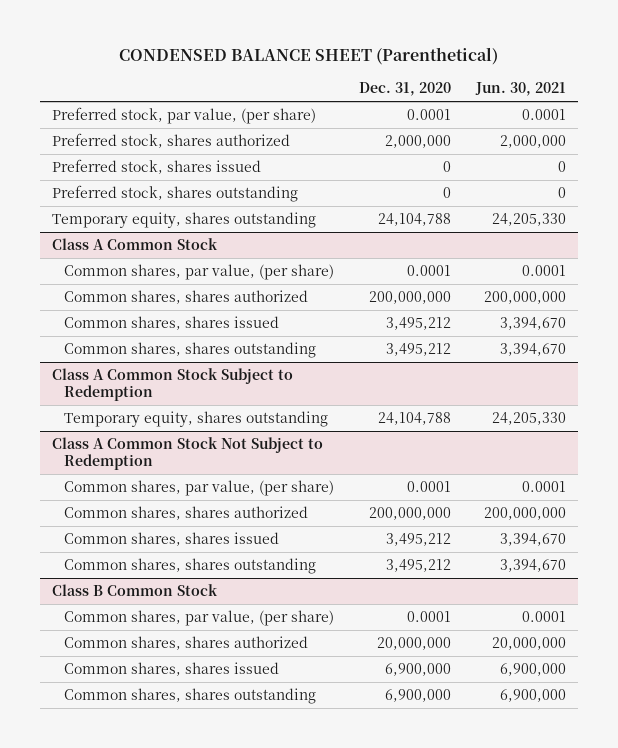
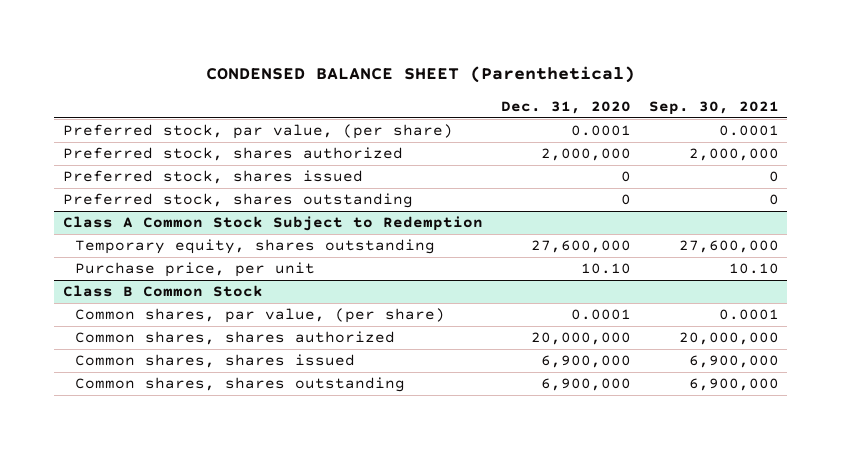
- | Dec. 31, 2020 | Jun. 30, 2021
+ | Dec. 31, 2020 | Sep. 30, 2021
- Temporary equity, shares outstanding | 24,104,788 | 24,205,330
- Class A Common Stock
- Common shares, par value, (per share) | 0.0001 | 0.0001
- Common shares, shares authorized | 200,000,000 | 200,000,000
- Common shares, shares issued | 3,495,212 | 3,394,670
- Common shares, shares outstanding | 3,495,212 | 3,394,670
@ Class A Common Stock Subject to Redemption
- Temporary equity, shares outstanding | 24,104,788 | 24,205,330
- Class A Common Stock Not Subject to Redemption
- Common shares, par value, (per share) | 0.0001 | 0.0001
- Common shares, shares authorized | 200,000,000 | 200,000,000
- Common shares, shares issued | 3,495,212 | 3,394,670
- Common shares, shares outstanding | 3,495,212 | 3,394,670
@ Class A Common Stock Subject to Redemption
+ Temporary equity, shares outstanding | 27,600,000 | 27,600,000
+ Purchase price, per unit | 10.10 | 10.10

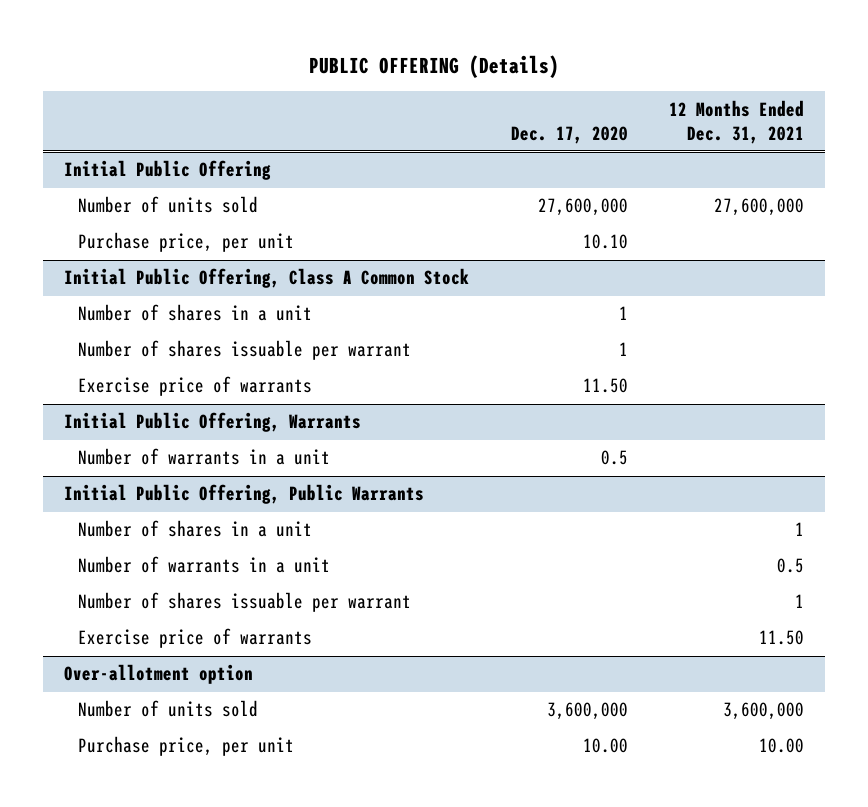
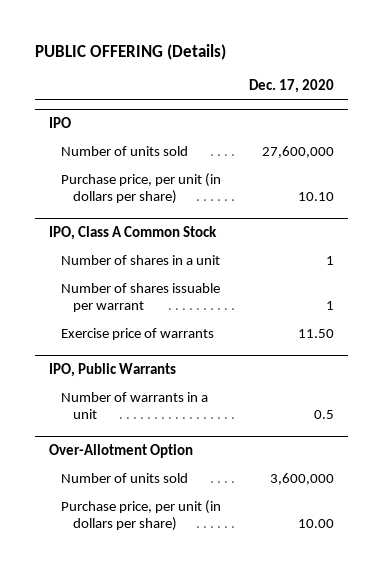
- | Dec. 17, 2020 | 12 Months Ended Dec. 31, 2021
+ | Dec. 17, 2020
- Initial Public Offering
+ IPO
- Purchase price, per unit | 10.10 |
- Initial Public Offering, Class A Common Stock
+ Purchase price, per unit (in dollars per share) | 10.10
+ IPO, Class A Common Stock
- Initial Public Offering, Warrants
+ IPO, Public Warrants
- Initial Public Offering, Public Warrants
- Number of shares in a unit | | 1
- Number of warrants in a unit | | 0.5
- Number of shares issuable per warrant | | 1
- Exercise price of warrants | | 11.50
- Over-allotment option
+ Over-Allotment Option
- Purchase price, per unit | 10.00 | 10.00
+ Purchase price, per unit (in dollars per share) | 10.00

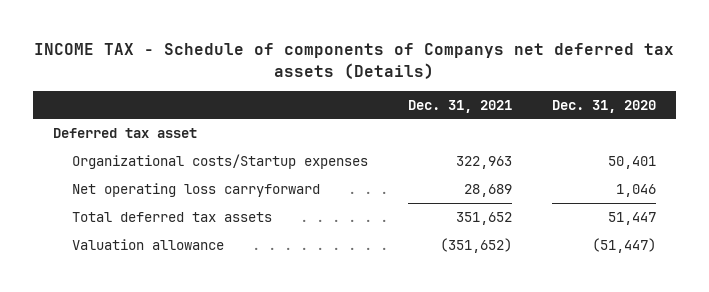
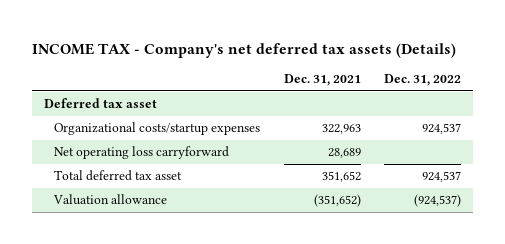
- INCOME TAX - Schedule of components of Companys net deferred tax assets (Details)
+ INCOME TAX - Company's net deferred tax assets (Details)
- | Dec. 31, 2021 | Dec. 31, 2020
+ | Dec. 31, 2021 | Dec. 31, 2022
- Organizational costs/Startup expenses | 322,963 | 50,401
+ Organizational costs/startup expenses | 322,963 | 924,537
- Total deferred tax assets | 351,652 | 51,447
+ Total deferred tax asset | 351,652 | 924,537

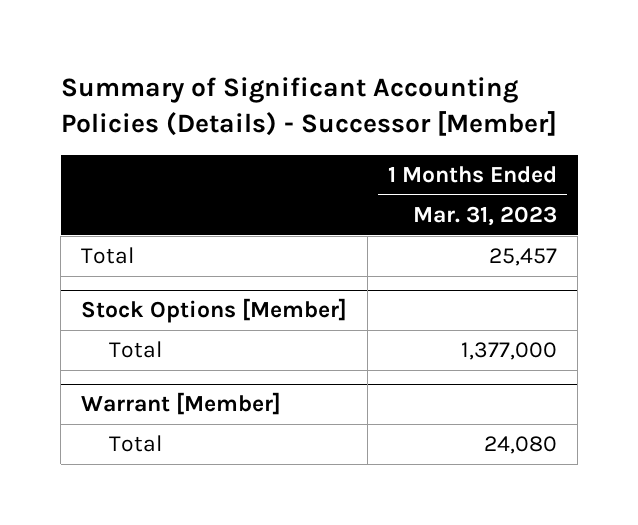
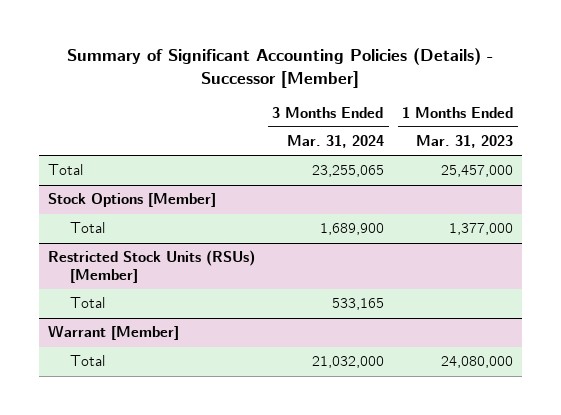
- | 1 Months Ended Mar. 31, 2023
+ | 3 Months Ended Mar. 31, 2024 | 1 Months Ended Mar. 31, 2023
- Total | 25,457
+ Total | 23,255,065 | 25,457,000
+ Restricted Stock Units (RSUs) [Member]
+ Total | 533,165 |
@ Warrant [Member]
- Total | 24,080
+ Total | 21,032,000 | 24,080,000

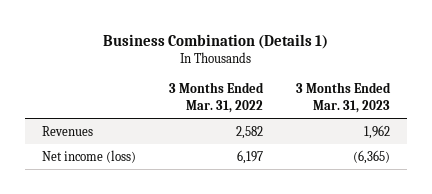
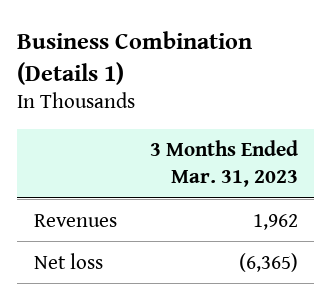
- | 3 Months Ended Mar. 31, 2022 | 3 Months Ended Mar. 31, 2023
+ | 3 Months Ended Mar. 31, 2023
- Net income (loss) | 6,197 | (6,365)
+ Net loss | (6,365)

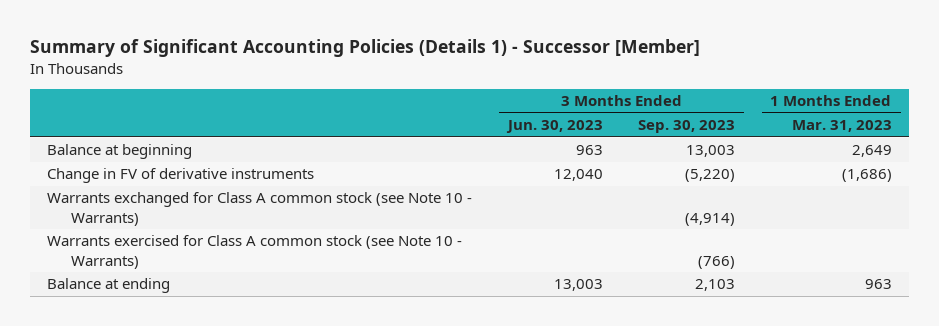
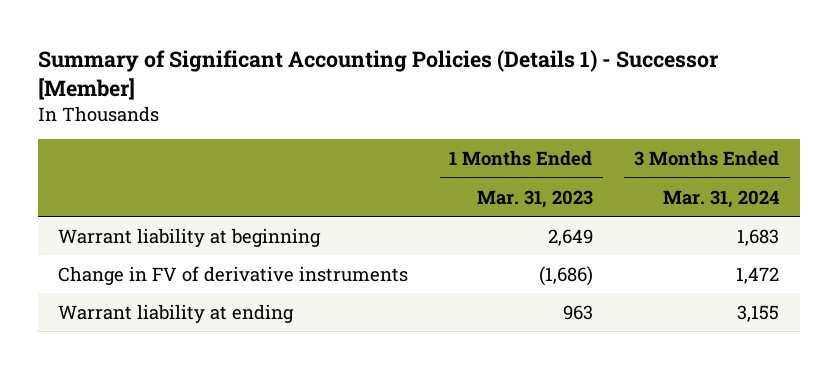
- | 3 Months Ended Jun. 30, 2023 | 3 Months Ended Sep. 30, 2023 | 1 Months Ended Mar. 31, 2023
+ | 1 Months Ended Mar. 31, 2023 | 3 Months Ended Mar. 31, 2024
- Balance at beginning | 963 | 13,003 | 2,649
+ Warrant liability at beginning | 2,649 | 1,683
- Warrants exchanged for Class A common stock (see Note 10 - Warrants) | | (4,914) |
- Warrants exercised for Class A common stock (see Note 10 - Warrants) | | (766) |
- Balance at ending | 13,003 | 2,103 | 963
+ Warrant liability at ending | 963 | 3,155

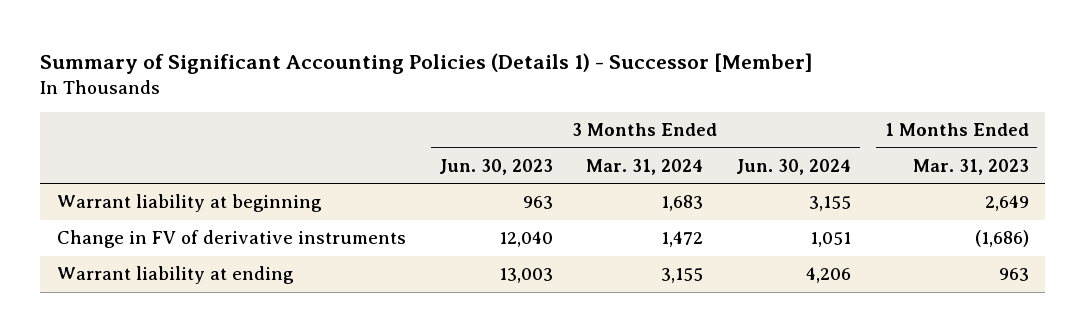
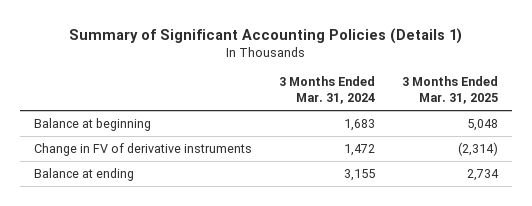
- Summary of Significant Accounting Policies (Details 1) - Successor [Member]
+ Summary of Significant Accounting Policies (Details 1)
- | 3 Months Ended Jun. 30, 2023 | 3 Months Ended Mar. 31, 2024 | 3 Months Ended Jun. 30, 2024 | 1 Months Ended Mar. 31, 2023
+ | 3 Months Ended Mar. 31, 2024 | 3 Months Ended Mar. 31, 2025
- Warrant liability at beginning | 963 | 1,683 | 3,155 | 2,649
+ Balance at beginning | 1,683 | 5,048
- Warrant liability at ending | 13,003 | 3,155 | 4,206 | 963
+ Balance at ending | 3,155 | 2,734

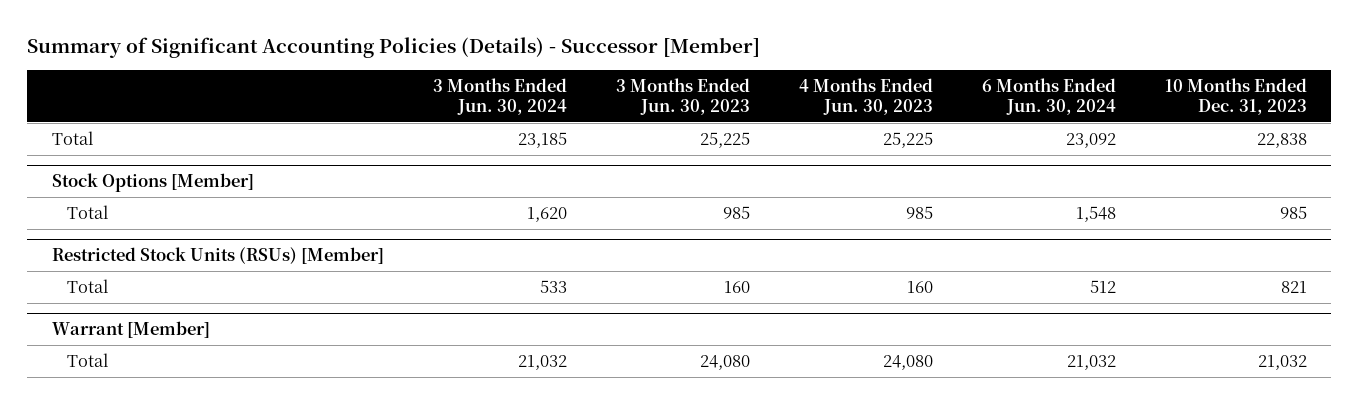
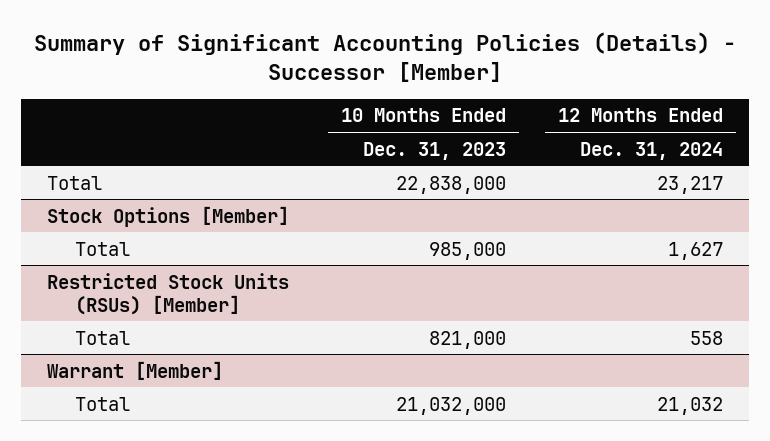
- | 3 Months Ended Jun. 30, 2024 | 3 Months Ended Jun. 30, 2023 | 4 Months Ended Jun. 30, 2023 | 6 Months Ended Jun. 30, 2024 | 10 Months Ended Dec. 31, 2023
+ | 10 Months Ended Dec. 31, 2023 | 12 Months Ended Dec. 31, 2024
- Total | 23,185 | 25,225 | 25,225 | 23,092 | 22,838
+ Total | 22,838,000 | 23,217
@ Stock Options [Member]
- Total | 1,620 | 985 | 985 | 1,548 | 985
+ Total | 985,000 | 1,627
@ Restricted Stock Units (RSUs) [Member]
- Total | 533 | 160 | 160 | 512 | 821
+ Total | 821,000 | 558
@ Warrant [Member]
- Total | 21,032 | 24,080 | 24,080 | 21,032 | 21,032
+ Total | 21,032,000 | 21,032

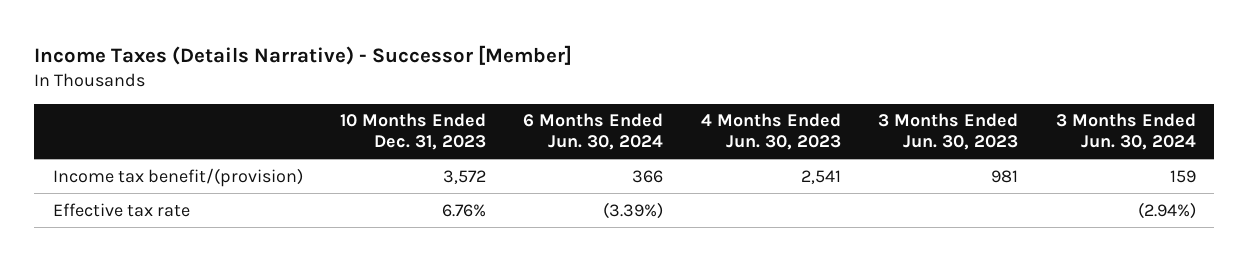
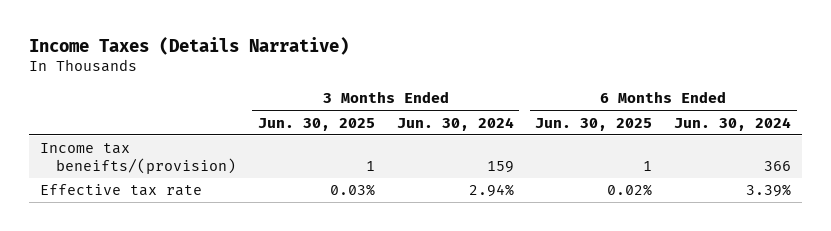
- Income Taxes (Details Narrative) - Successor [Member]
+ Income Taxes (Details Narrative)
- | 10 Months Ended Dec. 31, 2023 | 6 Months Ended Jun. 30, 2024 | 4 Months Ended Jun. 30, 2023 | 3 Months Ended Jun. 30, 2023 | 3 Months Ended Jun. 30, 2024
+ | 3 Months Ended Jun. 30, 2025 | 3 Months Ended Jun. 30, 2024 | 6 Months Ended Jun. 30, 2025 | 6 Months Ended Jun. 30, 2024
- Income tax benefit/(provision) | 3,572 | 366 | 2,541 | 981 | 159
- Effective tax rate | 6.76% | (3.39%) | | | (2.94%)
+ Income tax beneifts/(provision) | 1 | 159 | 1 | 366
+ Effective tax rate | 0.03% | 2.94% | 0.02% | 3.39%

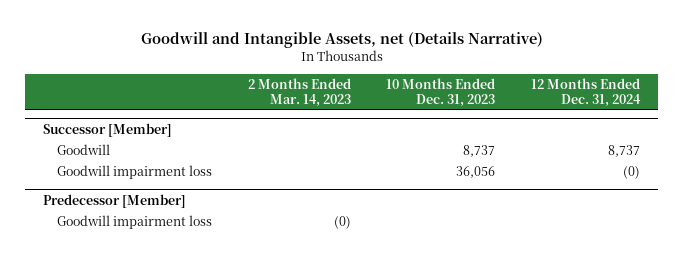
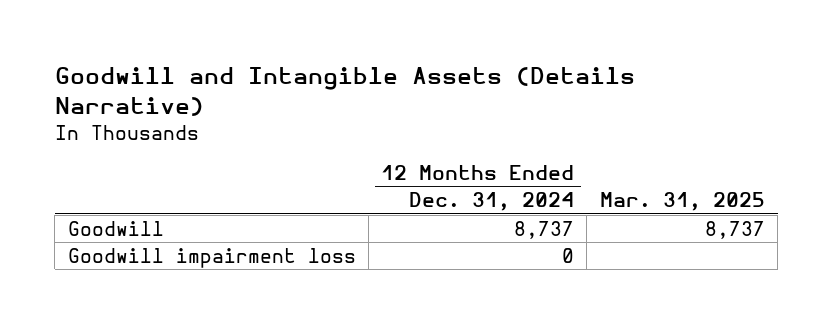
- Goodwill and Intangible Assets, net (Details Narrative)
+ Goodwill and Intangible Assets (Details Narrative)
- | 2 Months Ended Mar. 14, 2023 | 10 Months Ended Dec. 31, 2023 | 12 Months Ended Dec. 31, 2024
+ | 12 Months Ended Dec. 31, 2024 | Mar. 31, 2025
- Successor [Member]
- Goodwill impairment loss | | 36,056 | (0)
- Predecessor [Member]
- Goodwill impairment loss | (0) | |
+ Goodwill impairment loss | 0 |

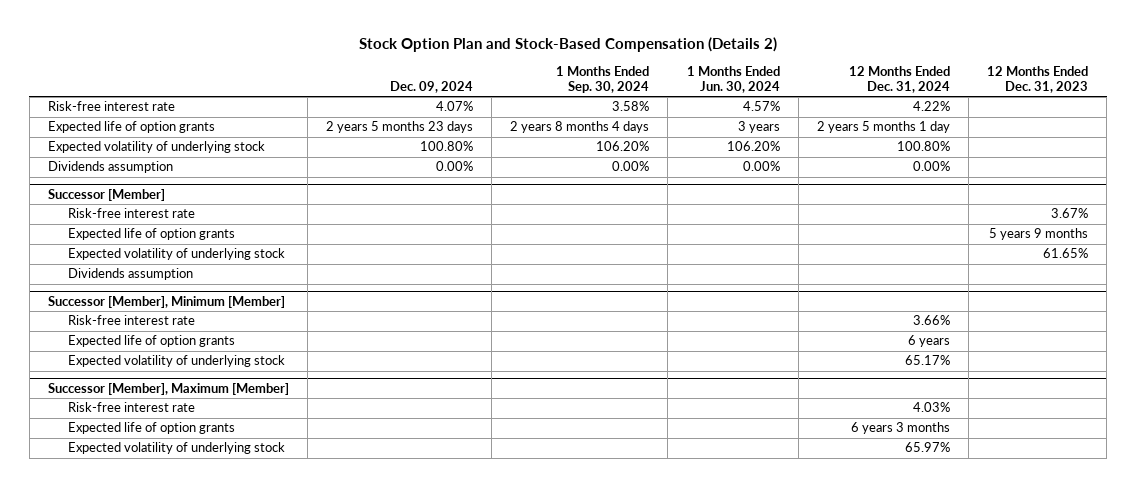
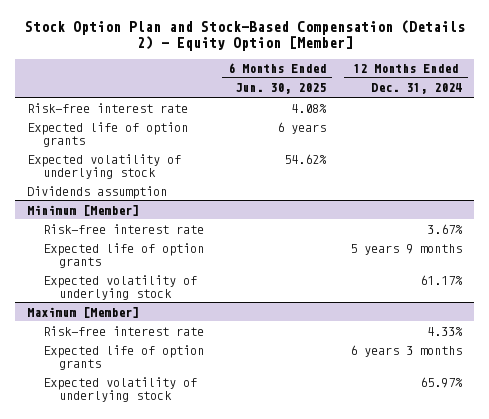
- Stock Option Plan and Stock-Based Compensation (Details 2)
+ Stock Option Plan and Stock-Based Compensation (Details 2) - Equity Option [Member]
- | Dec. 09, 2024 | 1 Months Ended Sep. 30, 2024 | 1 Months Ended Jun. 30, 2024 | 12 Months Ended Dec. 31, 2024 | 12 Months Ended Dec. 31, 2023
+ | 6 Months Ended Jun. 30, 2025 | 12 Months Ended Dec. 31, 2024
- Risk-free interest rate | 4.07% | 3.58% | 4.57% | 4.22% |
- Expected life of option grants | 2 years 5 months 23 days | 2 years 8 months 4 days | 3 years | 2 years 5 months 1 day |
- Expected volatility of underlying stock | 100.80% | 106.20% | 106.20% | 100.80% |
- Dividends assumption | 0.00% | 0.00% | 0.00% | 0.00% |
- Successor [Member]
- Successor [Member], Minimum [Member]
- Risk-free interest rate | | | | 3.66% |
- Expected life of option grants | | | | 6 years |
- Expected volatility of underlying stock | | | | 65.17% |
- Successor [Member], Maximum [Member]
- Risk-free interest rate | | | | 4.03% |
+ Minimum [Member]
+ Risk-free interest rate | | 3.67%
+ Expected life of option grants | | 5 years 9 months
+ Expected volatility of underlying stock | | 61.17%
+ Maximum [Member]
+ Risk-free interest rate | | 4.33%

